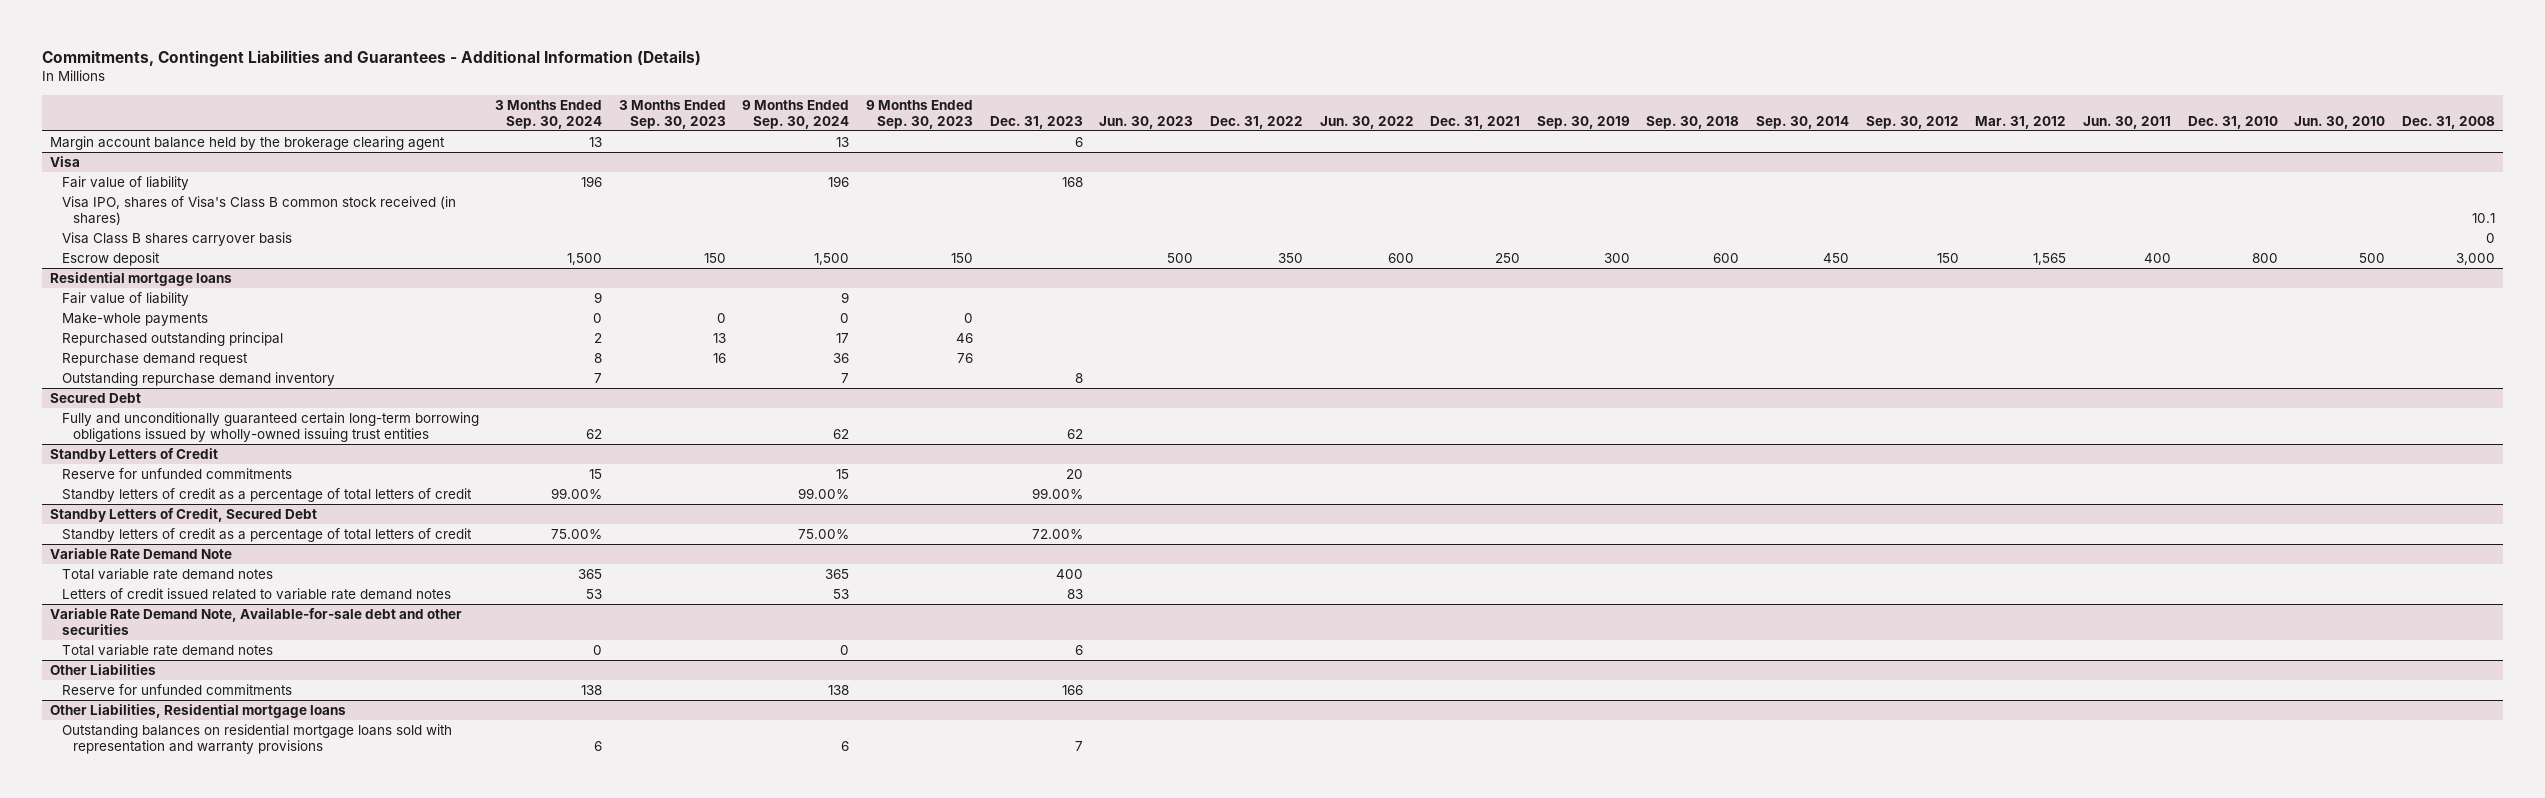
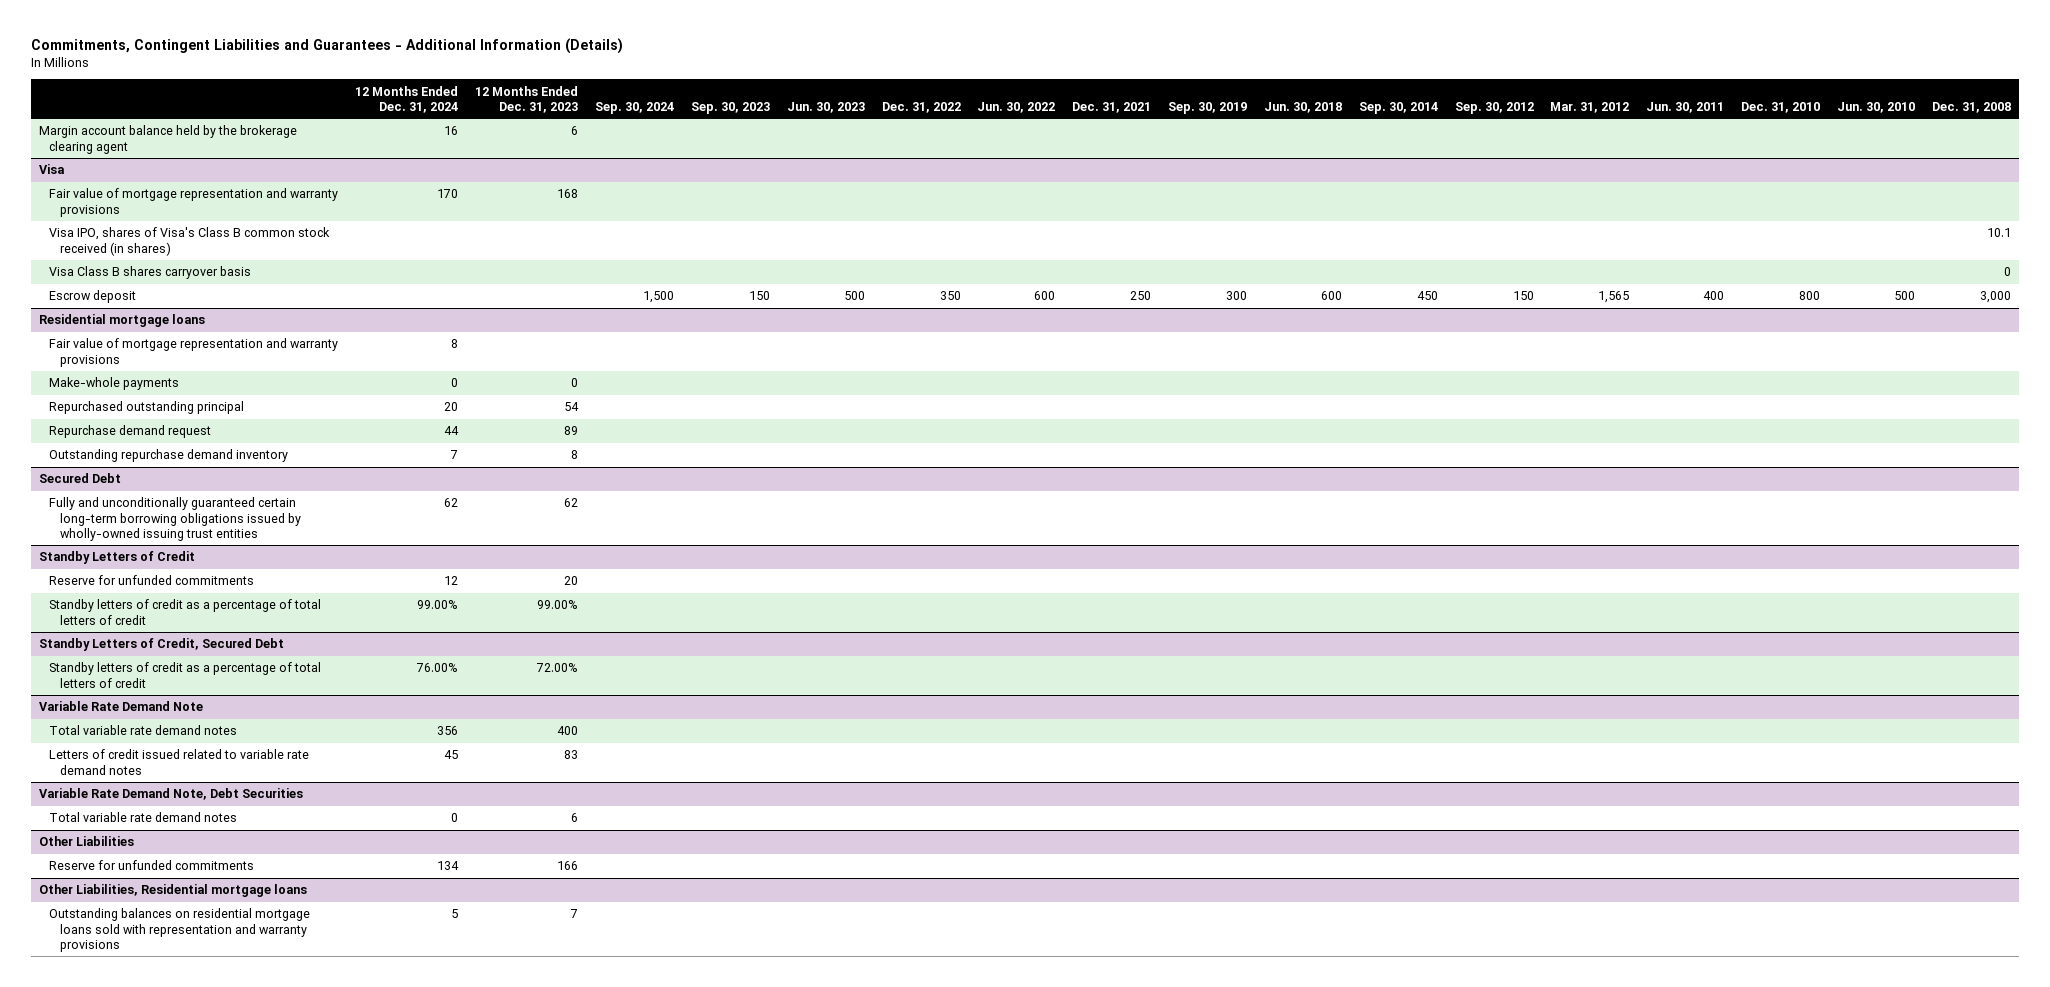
- | 3 Months Ended Sep. 30, 2024 | 3 Months Ended Sep. 30, 2023 | 9 Months Ended Sep. 30, 2024 | 9 Months Ended Sep. 30, 2023 | Dec. 31, 2023 | Jun. 30, 2023 | Dec. 31, 2022 | Jun. 30, 2022 | Dec. 31, 2021 | Sep. 30, 2019 | Sep. 30, 2018 | Sep. 30, 2014 | Sep. 30, 2012 | Mar. 31, 2012 | Jun. 30, 2011 | Dec. 31, 2010 | Jun. 30, 2010 | Dec. 31, 2008
+ | 12 Months Ended Dec. 31, 2024 | 12 Months Ended Dec. 31, 2023 | Sep. 30, 2024 | Sep. 30, 2023 | Jun. 30, 2023 | Dec. 31, 2022 | Jun. 30, 2022 | Dec. 31, 2021 | Sep. 30, 2019 | Jun. 30, 2018 | Sep. 30, 2014 | Sep. 30, 2012 | Mar. 31, 2012 | Jun. 30, 2011 | Dec. 31, 2010 | Jun. 30, 2010 | Dec. 31, 2008
@ Visa
- Fair value of liability | 196 | | 196 | | 168 | | | | | | | | | | | | |
+ Fair value of mortgage representation and warranty provisions | 170 | 168 | | | | | | | | | | | | | | |
@ Residential mortgage loans
- Fair value of liability | 9 | | 9 | | | | | | | | | | | | | | |
+ Fair value of mortgage representation and warranty provisions | 8 | | | | | | | | | | | | | | | |
- Variable Rate Demand Note, Available-for-sale debt and other securities
+ Variable Rate Demand Note, Debt Securities

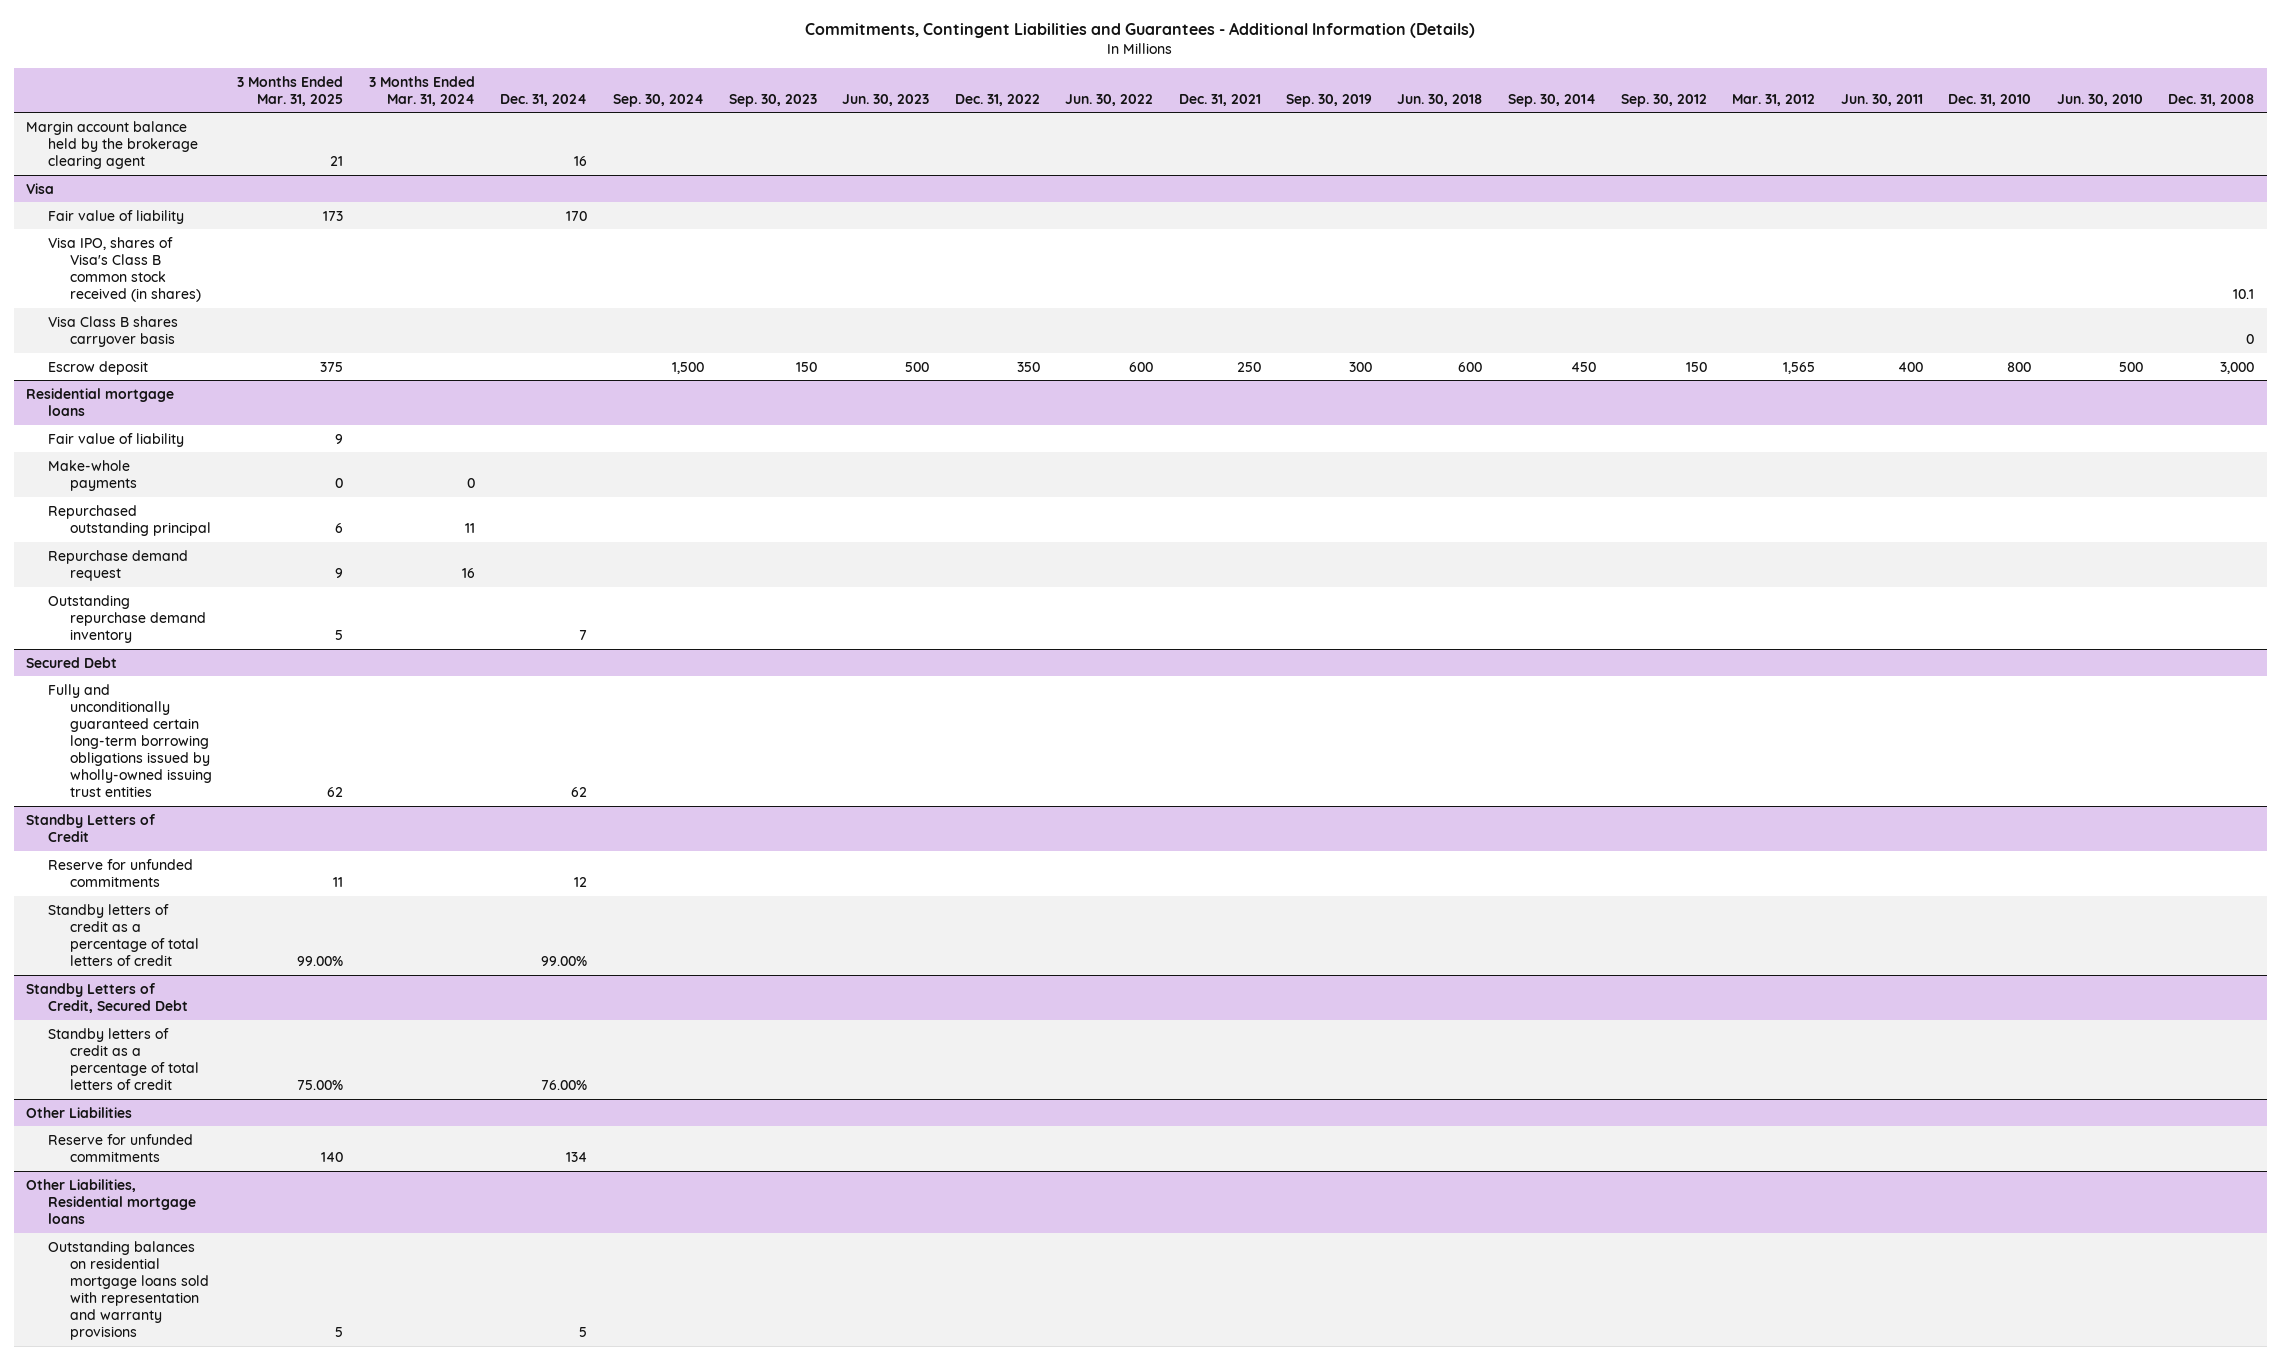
- | 12 Months Ended Dec. 31, 2024 | 12 Months Ended Dec. 31, 2023 | Sep. 30, 2024 | Sep. 30, 2023 | Jun. 30, 2023 | Dec. 31, 2022 | Jun. 30, 2022 | Dec. 31, 2021 | Sep. 30, 2019 | Jun. 30, 2018 | Sep. 30, 2014 | Sep. 30, 2012 | Mar. 31, 2012 | Jun. 30, 2011 | Dec. 31, 2010 | Jun. 30, 2010 | Dec. 31, 2008
+ | 3 Months Ended Mar. 31, 2025 | 3 Months Ended Mar. 31, 2024 | Dec. 31, 2024 | Sep. 30, 2024 | Sep. 30, 2023 | Jun. 30, 2023 | Dec. 31, 2022 | Jun. 30, 2022 | Dec. 31, 2021 | Sep. 30, 2019 | Jun. 30, 2018 | Sep. 30, 2014 | Sep. 30, 2012 | Mar. 31, 2012 | Jun. 30, 2011 | Dec. 31, 2010 | Jun. 30, 2010 | Dec. 31, 2008
@ Visa
- Fair value of mortgage representation and warranty provisions | 170 | 168 | | | | | | | | | | | | | | |
+ Fair value of liability | 173 | | 170 | | | | | | | | | | | | | | |
@ Residential mortgage loans
- Fair value of mortgage representation and warranty provisions | 8 | | | | | | | | | | | | | | | |
+ Fair value of liability | 9 | | | | | | | | | | | | | | | | |
- Variable Rate Demand Note
- Total variable rate demand notes | 356 | 400 | | | | | | | | | | | | | | |
- Letters of credit issued related to variable rate demand notes | 45 | 83 | | | | | | | | | | | | | | |
- Variable Rate Demand Note, Debt Securities
- Total variable rate demand notes | 0 | 6 | | | | | | | | | | | | | | |

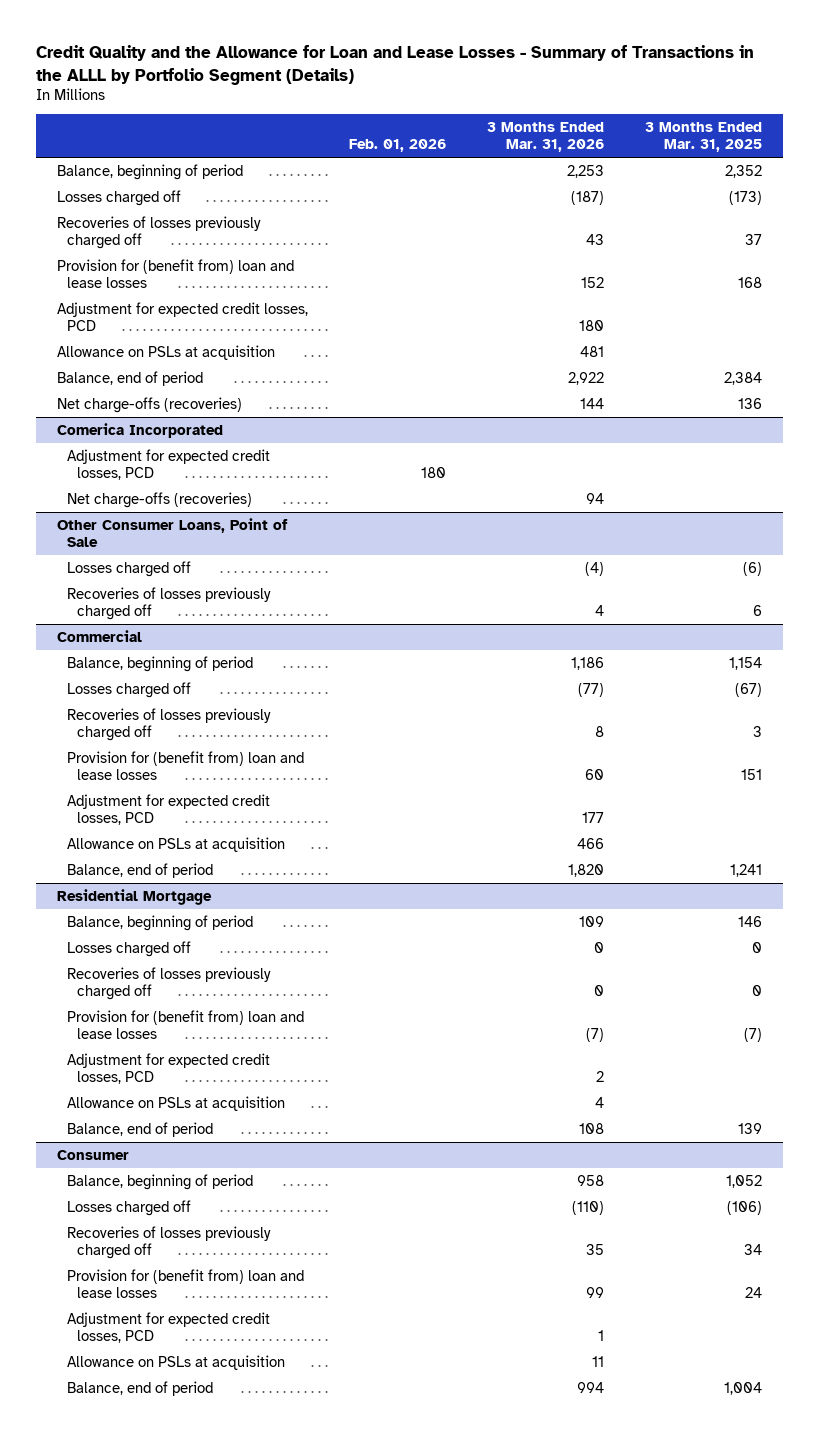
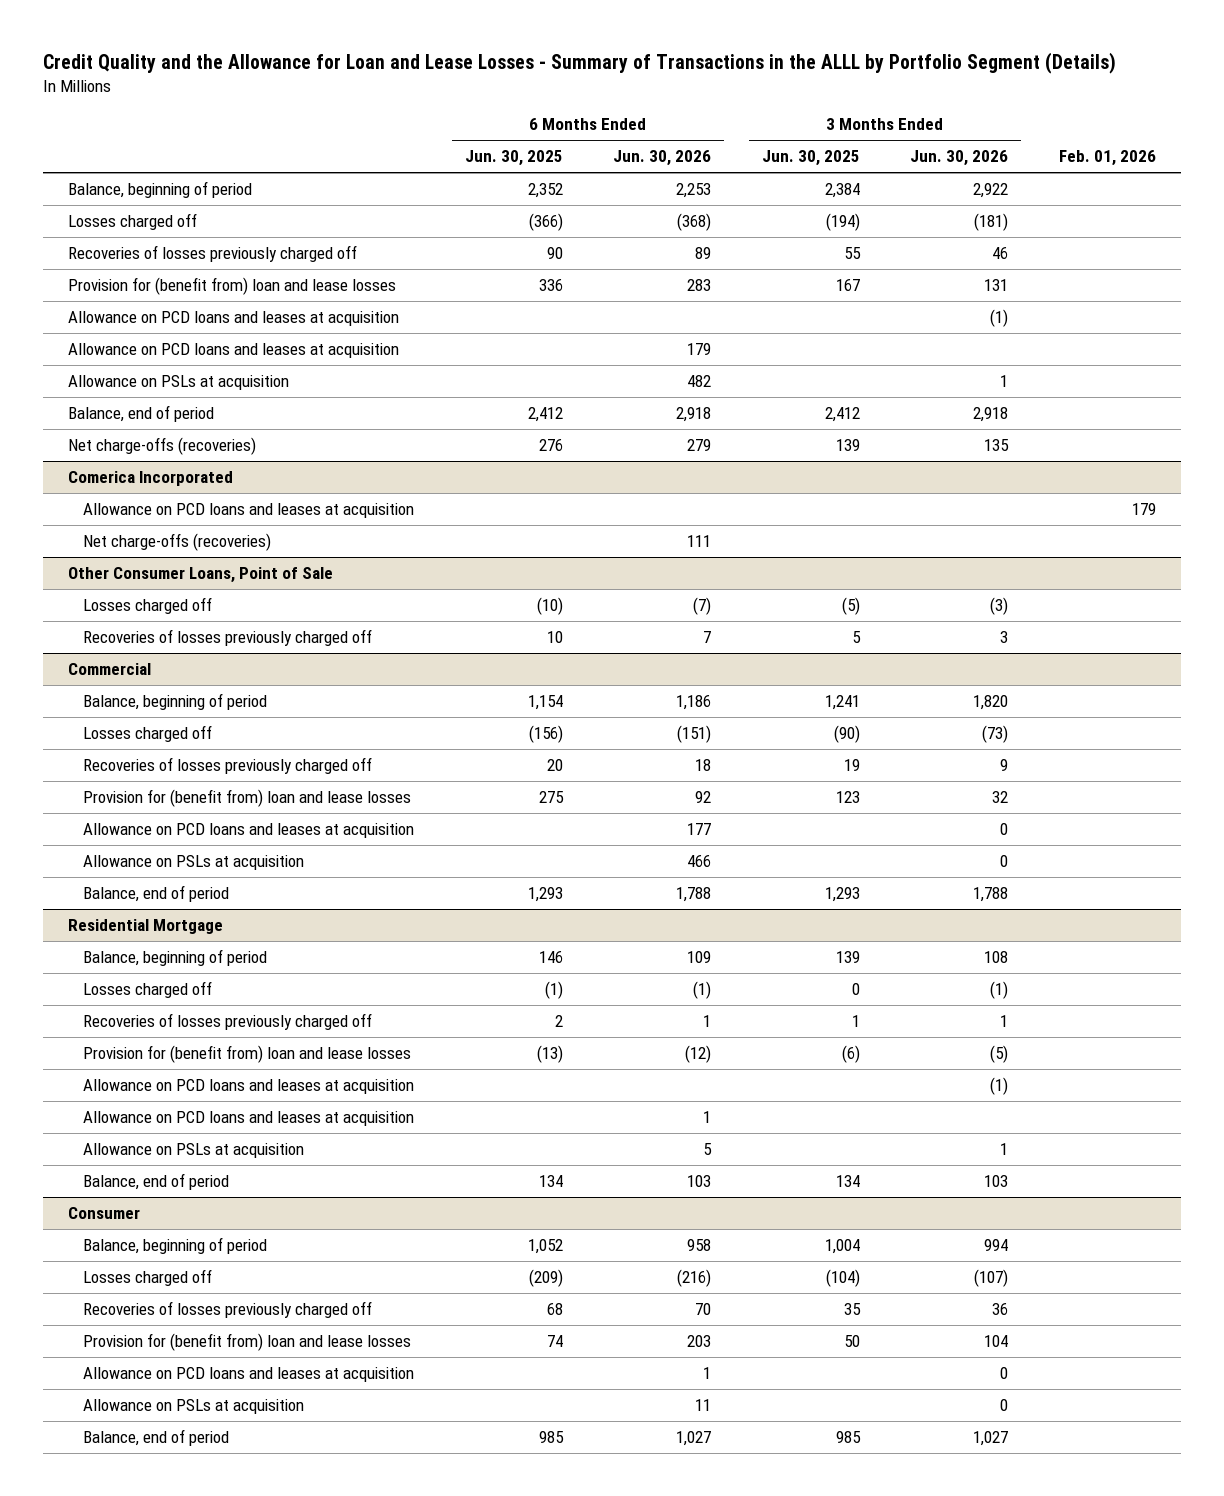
- | Feb. 01, 2026 | 3 Months Ended Mar. 31, 2026 | 3 Months Ended Mar. 31, 2025
+ | 6 Months Ended Jun. 30, 2025 | 6 Months Ended Jun. 30, 2026 | 3 Months Ended Jun. 30, 2025 | 3 Months Ended Jun. 30, 2026 | Feb. 01, 2026
- Adjustment for expected credit losses, PCD | | 180 |
+ Allowance on PCD loans and leases at acquisition | | | | (1) |
+ Allowance on PCD loans and leases at acquisition | | 179 | | |
@ Comerica Incorporated
- Adjustment for expected credit losses, PCD | 180 | |
+ Allowance on PCD loans and leases at acquisition | | | | | 179
@ Commercial
- Adjustment for expected credit losses, PCD | | 177 |
+ Allowance on PCD loans and leases at acquisition | | 177 | | 0 |
@ Residential Mortgage
- Adjustment for expected credit losses, PCD | | 2 |
+ Allowance on PCD loans and leases at acquisition | | | | (1) |
+ Allowance on PCD loans and leases at acquisition | | 1 | | |
@ Consumer
- Adjustment for expected credit losses, PCD | | 1 |
+ Allowance on PCD loans and leases at acquisition | | 1 | | 0 |

